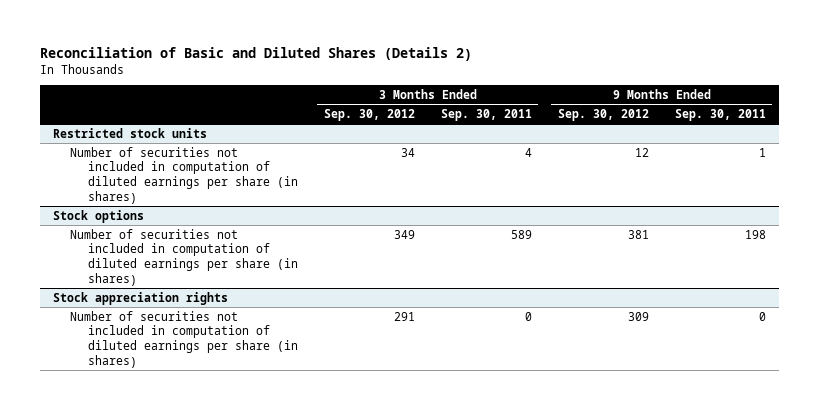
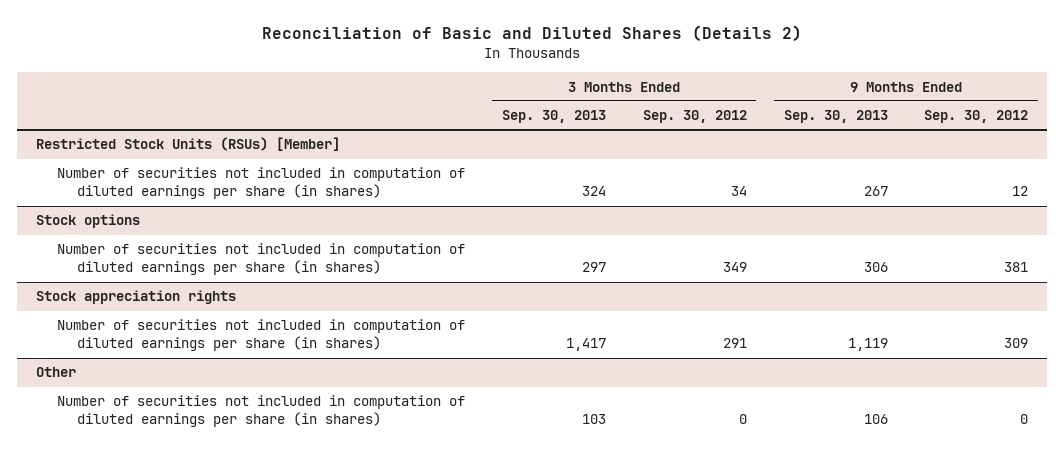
- | 3 Months Ended Sep. 30, 2012 | 3 Months Ended Sep. 30, 2011 | 9 Months Ended Sep. 30, 2012 | 9 Months Ended Sep. 30, 2011
+ | 3 Months Ended Sep. 30, 2013 | 3 Months Ended Sep. 30, 2012 | 9 Months Ended Sep. 30, 2013 | 9 Months Ended Sep. 30, 2012
- Restricted stock units
+ Restricted Stock Units (RSUs) [Member]
+ Other
+ Number of securities not included in computation of diluted earnings per share (in shares) | 103 | 0 | 106 | 0

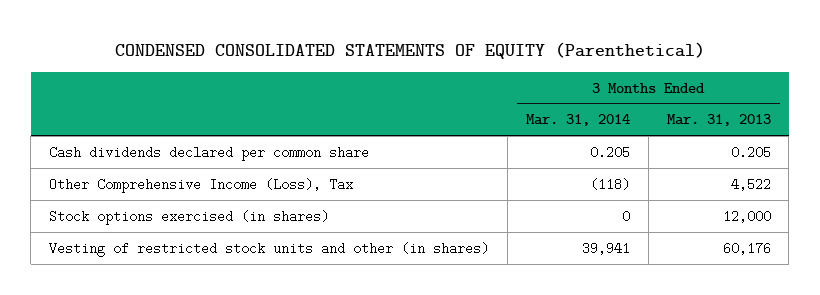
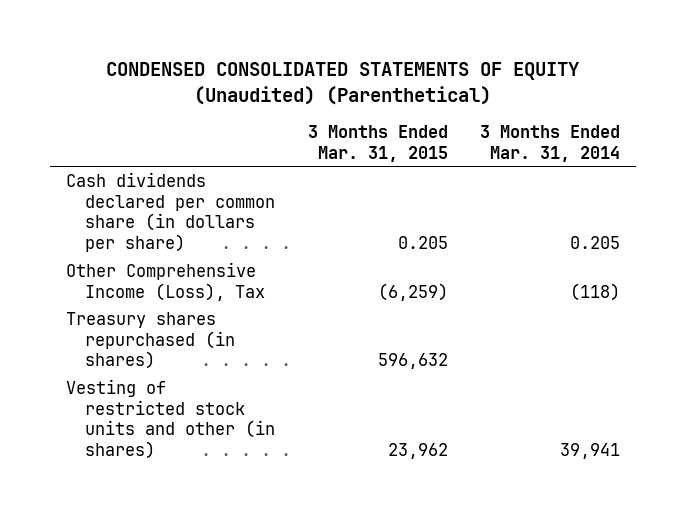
- CONDENSED CONSOLIDATED STATEMENTS OF EQUITY (Parenthetical)
+ CONDENSED CONSOLIDATED STATEMENTS OF EQUITY (Unaudited) (Parenthetical)
- | 3 Months Ended Mar. 31, 2014 | 3 Months Ended Mar. 31, 2013
+ | 3 Months Ended Mar. 31, 2015 | 3 Months Ended Mar. 31, 2014
- Cash dividends declared per common share | 0.205 | 0.205
+ Cash dividends declared per common share (in dollars per share) | 0.205 | 0.205
- Stock options exercised (in shares) | 0 | 12,000
+ Treasury shares repurchased (in shares) | 596,632 |

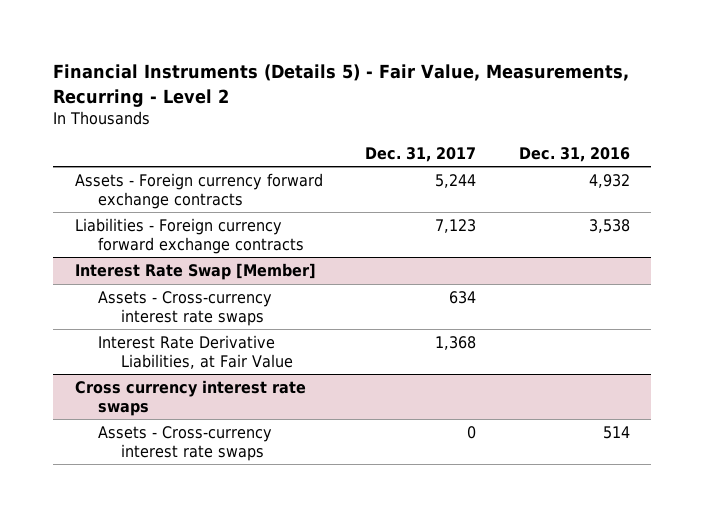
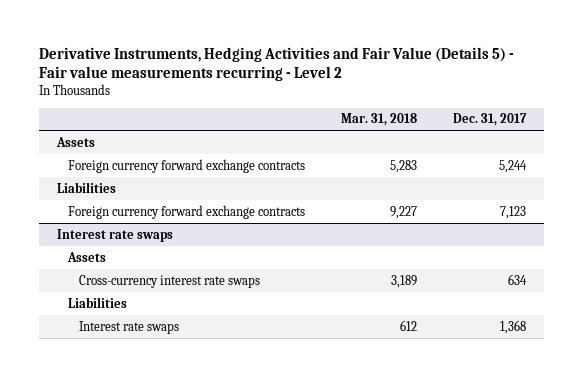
- Financial Instruments (Details 5) - Fair Value, Measurements, Recurring - Level 2
+ Derivative Instruments, Hedging Activities and Fair Value (Details 5) - Fair value measurements recurring - Level 2
- | Dec. 31, 2017 | Dec. 31, 2016
+ | Mar. 31, 2018 | Dec. 31, 2017
- Assets - Foreign currency forward exchange contracts | 5,244 | 4,932
- Liabilities - Foreign currency forward exchange contracts | 7,123 | 3,538
- Interest Rate Swap [Member]
- Assets - Cross-currency interest rate swaps | 634 |
- Interest Rate Derivative Liabilities, at Fair Value | 1,368 |
- Cross currency interest rate swaps
- Assets - Cross-currency interest rate swaps | 0 | 514
+ Assets
+ Foreign currency forward exchange contracts | 5,283 | 5,244
+ Liabilities
+ Foreign currency forward exchange contracts | 9,227 | 7,123
+ Interest rate swaps
+ Assets
+ Cross-currency interest rate swaps | 3,189 | 634
+ Liabilities
+ Interest rate swaps | 612 | 1,368

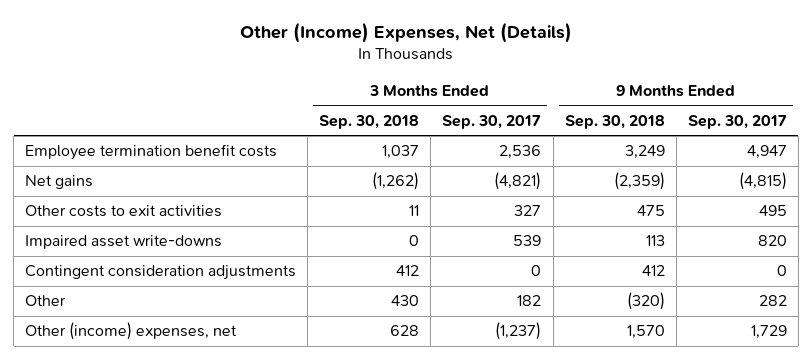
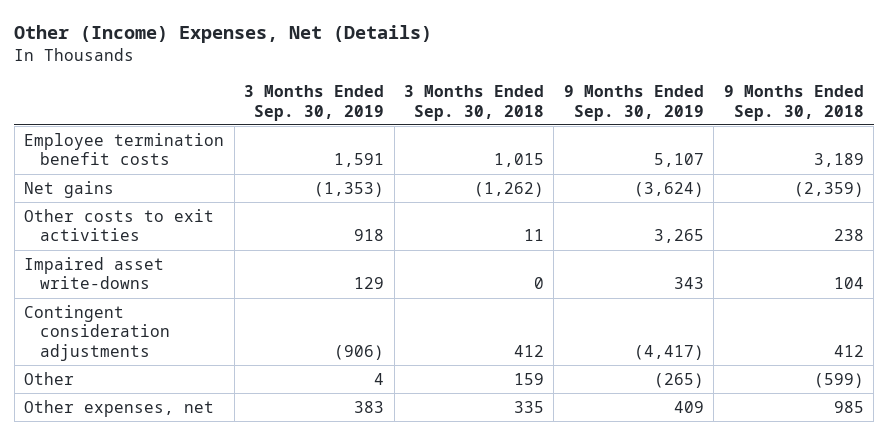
- | 3 Months Ended Sep. 30, 2018 | 3 Months Ended Sep. 30, 2017 | 9 Months Ended Sep. 30, 2018 | 9 Months Ended Sep. 30, 2017
+ | 3 Months Ended Sep. 30, 2019 | 3 Months Ended Sep. 30, 2018 | 9 Months Ended Sep. 30, 2019 | 9 Months Ended Sep. 30, 2018
- Employee termination benefit costs | 1,037 | 2,536 | 3,249 | 4,947
+ Employee termination benefit costs | 1,591 | 1,015 | 5,107 | 3,189
- Other costs to exit activities | 11 | 327 | 475 | 495
- Impaired asset write-downs | 0 | 539 | 113 | 820
+ Other costs to exit activities | 918 | 11 | 3,265 | 238
+ Impaired asset write-downs | 129 | 0 | 343 | 104
- Other | 430 | 182 | (320) | 282
- Other (income) expenses, net | 628 | (1,237) | 1,570 | 1,729
+ Other | 4 | 159 | (265) | (599)
+ Other expenses, net | 383 | 335 | 409 | 985

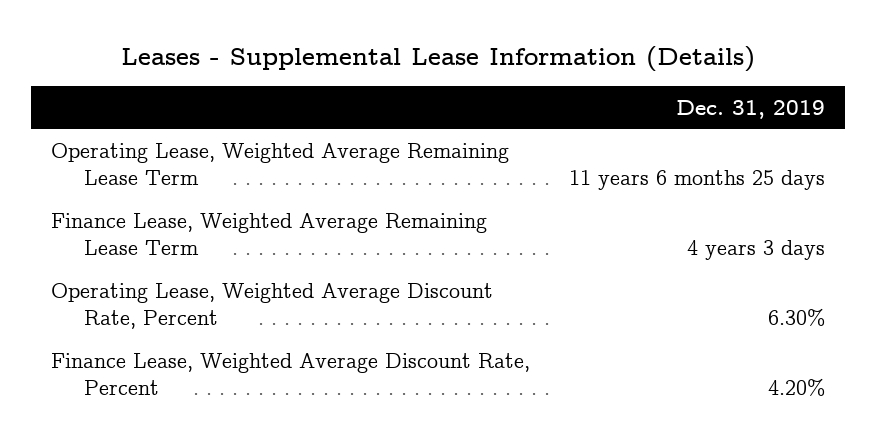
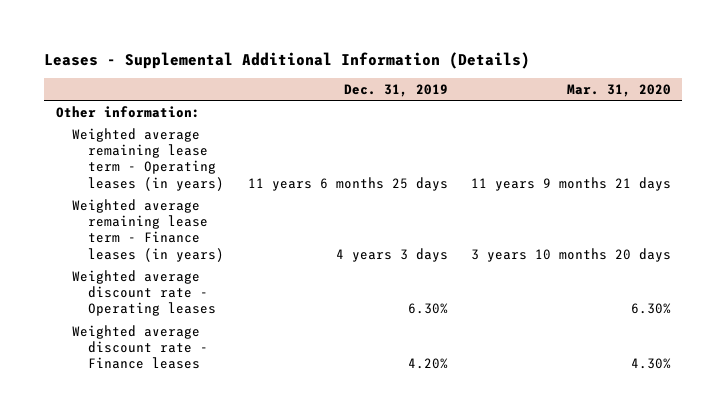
- Leases - Supplemental Lease Information (Details)
+ Leases - Supplemental Additional Information (Details)
- | Dec. 31, 2019
+ | Dec. 31, 2019 | Mar. 31, 2020
- Operating Lease, Weighted Average Remaining Lease Term | 11 years 6 months 25 days
- Finance Lease, Weighted Average Remaining Lease Term | 4 years 3 days
- Operating Lease, Weighted Average Discount Rate, Percent | 6.30%
- Finance Lease, Weighted Average Discount Rate, Percent | 4.20%
+ Other information:
+ Weighted average remaining lease term - Operating leases (in years) | 11 years 6 months 25 days | 11 years 9 months 21 days
+ Weighted average remaining lease term - Finance leases (in years) | 4 years 3 days | 3 years 10 months 20 days
+ Weighted average discount rate - Operating leases | 6.30% | 6.30%
+ Weighted average discount rate - Finance leases | 4.20% | 4.30%

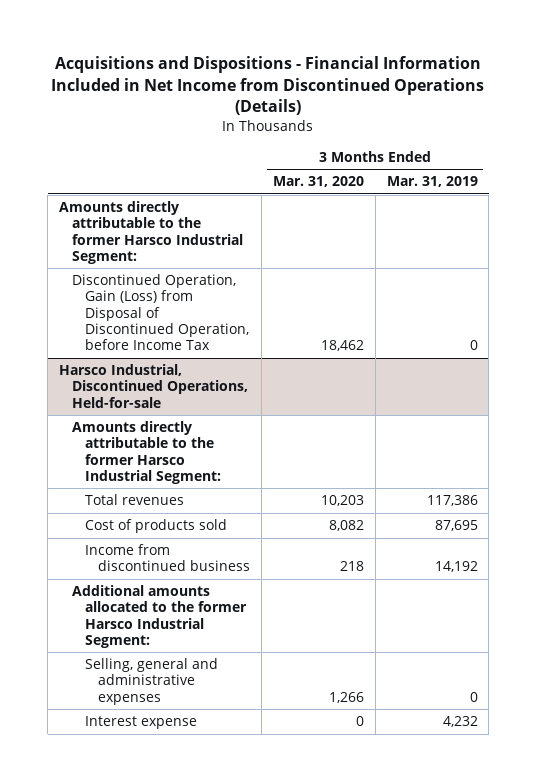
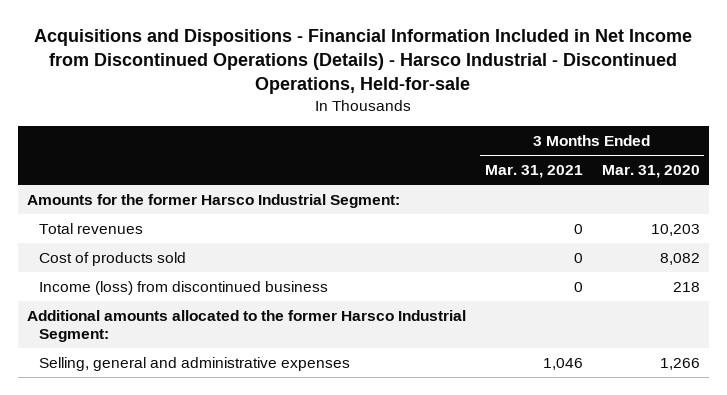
- Acquisitions and Dispositions - Financial Information Included in Net Income from Discontinued Operations (Details)
+ Acquisitions and Dispositions - Financial Information Included in Net Income from Discontinued Operations (Details) - Harsco Industrial - Discontinued Operations, Held-for-sale
- | 3 Months Ended Mar. 31, 2020 | 3 Months Ended Mar. 31, 2019
+ | 3 Months Ended Mar. 31, 2021 | 3 Months Ended Mar. 31, 2020
- Amounts directly attributable to the former Harsco Industrial Segment:
- Discontinued Operation, Gain (Loss) from Disposal of Discontinued Operation, before Income Tax | 18,462 | 0
- Harsco Industrial, Discontinued Operations, Held-for-sale
- Amounts directly attributable to the former Harsco Industrial Segment:
+ Amounts for the former Harsco Industrial Segment:
- Income from discontinued business | 218 | 14,192
+ Income (loss) from discontinued business | 0 | 218
- Interest expense | 0 | 4,232

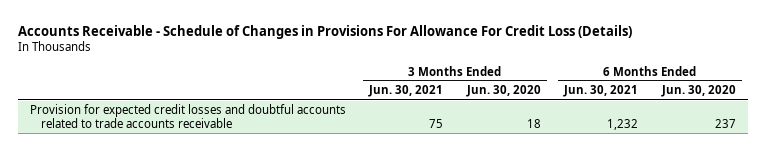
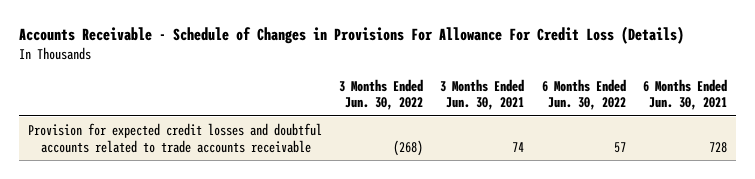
- | 3 Months Ended Jun. 30, 2021 | 3 Months Ended Jun. 30, 2020 | 6 Months Ended Jun. 30, 2021 | 6 Months Ended Jun. 30, 2020
+ | 3 Months Ended Jun. 30, 2022 | 3 Months Ended Jun. 30, 2021 | 6 Months Ended Jun. 30, 2022 | 6 Months Ended Jun. 30, 2021
- Provision for expected credit losses and doubtful accounts related to trade accounts receivable | 75 | 18 | 1,232 | 237
+ Provision for expected credit losses and doubtful accounts related to trade accounts receivable | (268) | 74 | 57 | 728

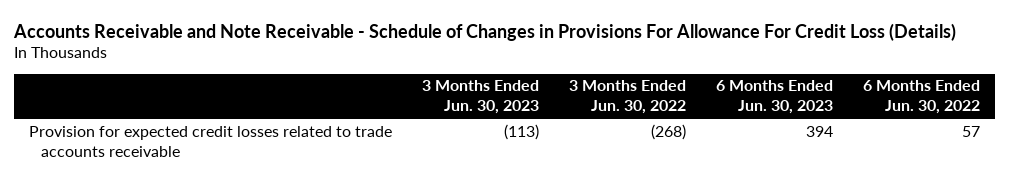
- Accounts Receivable - Schedule of Changes in Provisions For Allowance For Credit Loss (Details)
+ Accounts Receivable and Note Receivable - Schedule of Changes in Provisions For Allowance For Credit Loss (Details)
- | 3 Months Ended Jun. 30, 2022 | 3 Months Ended Jun. 30, 2021 | 6 Months Ended Jun. 30, 2022 | 6 Months Ended Jun. 30, 2021
+ | 3 Months Ended Jun. 30, 2023 | 3 Months Ended Jun. 30, 2022 | 6 Months Ended Jun. 30, 2023 | 6 Months Ended Jun. 30, 2022
- Provision for expected credit losses and doubtful accounts related to trade accounts receivable | (268) | 74 | 57 | 728
+ Provision for expected credit losses related to trade accounts receivable | (113) | (268) | 394 | 57

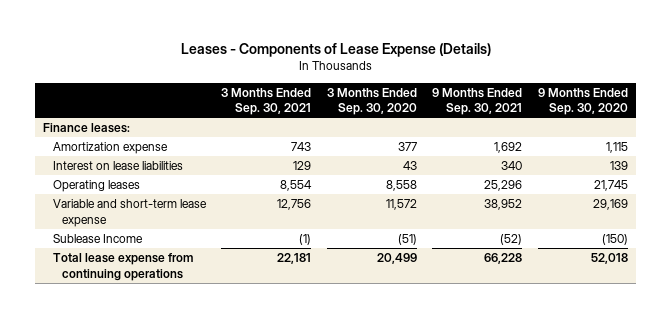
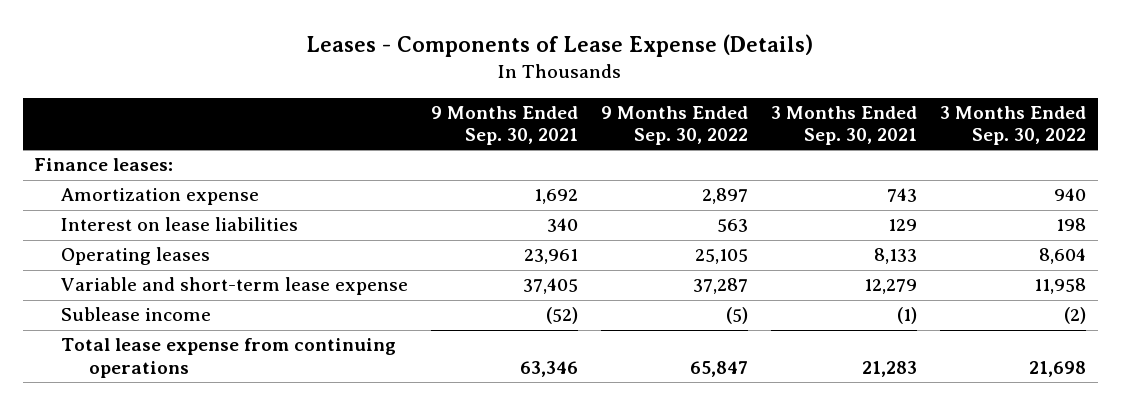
- | 3 Months Ended Sep. 30, 2021 | 3 Months Ended Sep. 30, 2020 | 9 Months Ended Sep. 30, 2021 | 9 Months Ended Sep. 30, 2020
+ | 9 Months Ended Sep. 30, 2021 | 9 Months Ended Sep. 30, 2022 | 3 Months Ended Sep. 30, 2021 | 3 Months Ended Sep. 30, 2022
- Operating leases | 8,554 | 8,558 | 25,296 | 21,745
- Variable and short-term lease expense | 12,756 | 11,572 | 38,952 | 29,169
- Sublease Income | (1) | (51) | (52) | (150)
- Total lease expense from continuing operations | 22,181 | 20,499 | 66,228 | 52,018
+ Operating leases | 23,961 | 25,105 | 8,133 | 8,604
+ Variable and short-term lease expense | 37,405 | 37,287 | 12,279 | 11,958
+ Sublease income | (52) | (5) | (1) | (2)
+ Total lease expense from continuing operations | 63,346 | 65,847 | 21,283 | 21,698

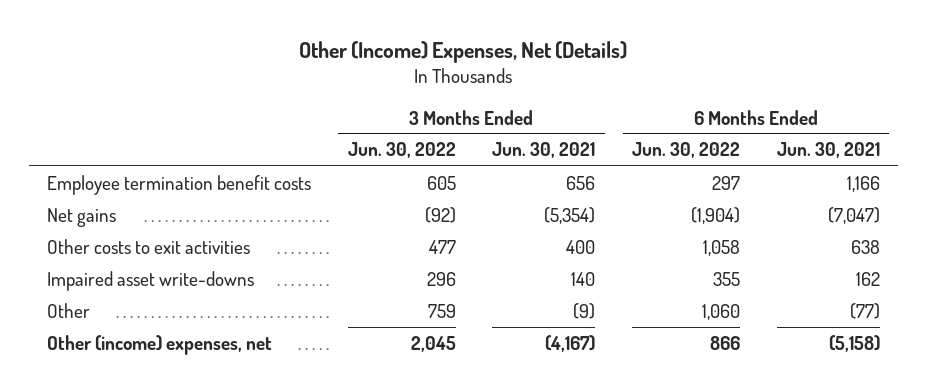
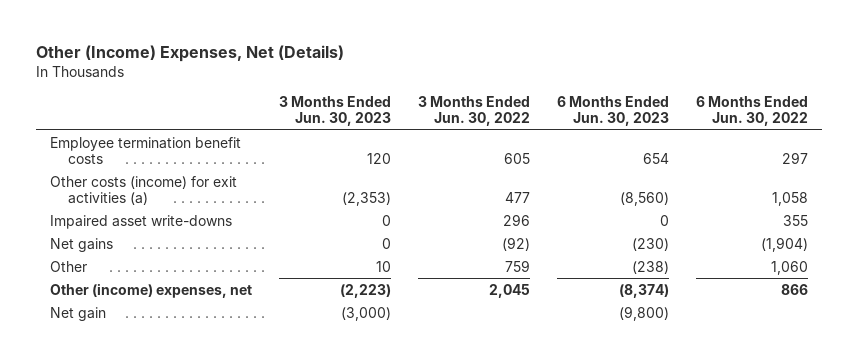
- | 3 Months Ended Jun. 30, 2022 | 3 Months Ended Jun. 30, 2021 | 6 Months Ended Jun. 30, 2022 | 6 Months Ended Jun. 30, 2021
+ | 3 Months Ended Jun. 30, 2023 | 3 Months Ended Jun. 30, 2022 | 6 Months Ended Jun. 30, 2023 | 6 Months Ended Jun. 30, 2022
- Other costs to exit activities | 477 | 400 | 1,058 | 638
+ Other costs (income) for exit activities (a) | (2,353) | 477 | (8,560) | 1,058
moved down: Net gains | 0 | (92) | (230) | (1,904)
+ Net gain | (3,000) | | (9,800) |

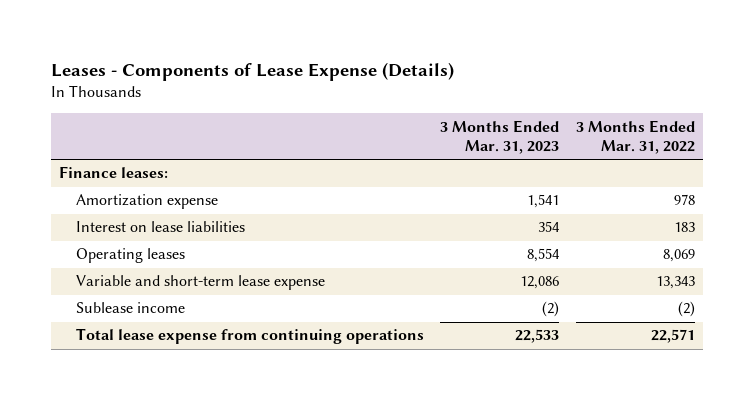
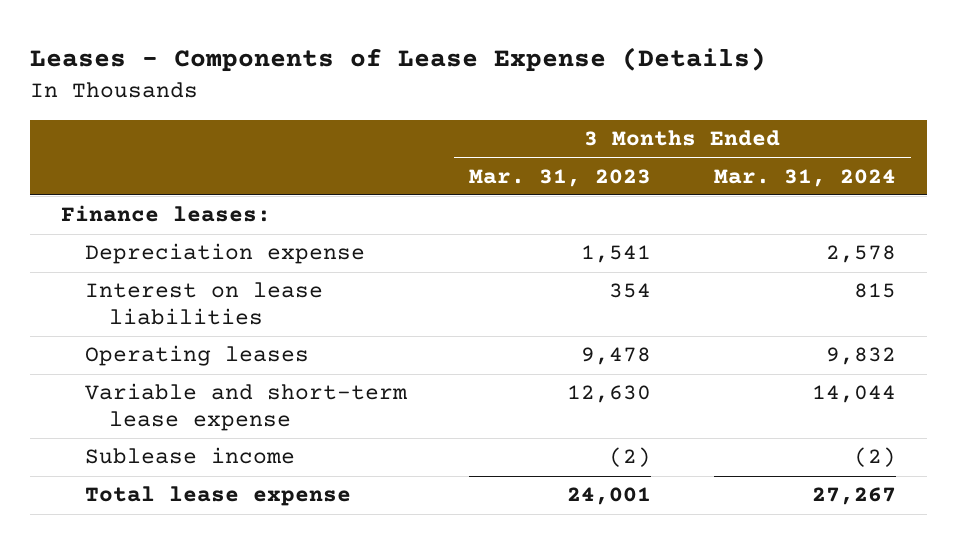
- | 3 Months Ended Mar. 31, 2023 | 3 Months Ended Mar. 31, 2022
+ | 3 Months Ended Mar. 31, 2023 | 3 Months Ended Mar. 31, 2024
- Amortization expense | 1,541 | 978
+ Depreciation expense | 1,541 | 2,578
- Operating leases | 8,554 | 8,069
- Variable and short-term lease expense | 12,086 | 13,343
+ Operating leases | 9,478 | 9,832
+ Variable and short-term lease expense | 12,630 | 14,044
- Total lease expense from continuing operations | 22,533 | 22,571
+ Total lease expense | 24,001 | 27,267

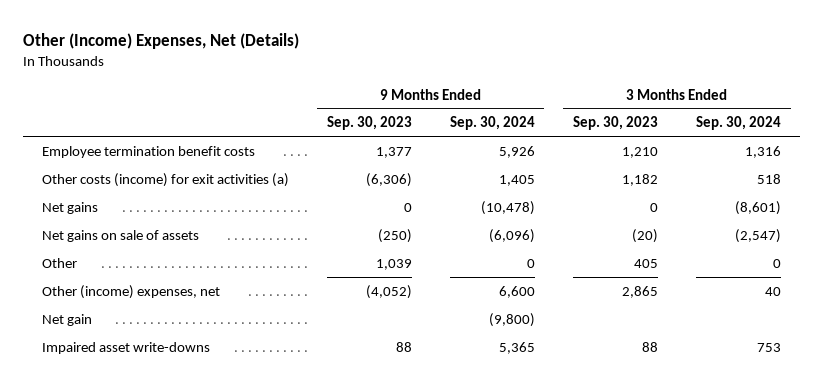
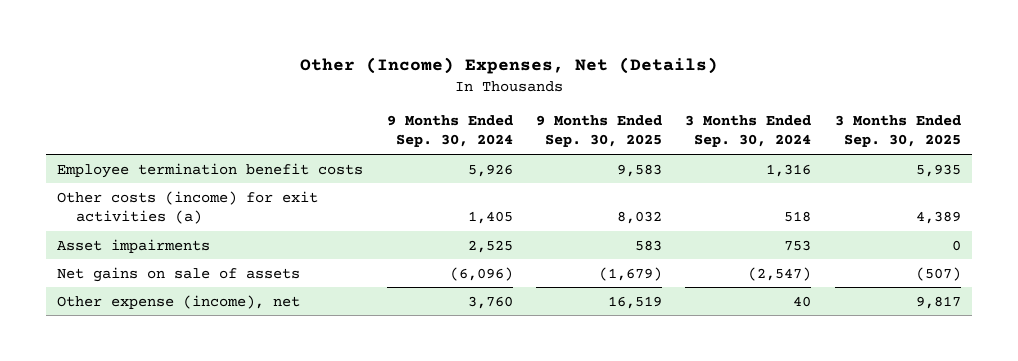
- | 9 Months Ended Sep. 30, 2023 | 9 Months Ended Sep. 30, 2024 | 3 Months Ended Sep. 30, 2023 | 3 Months Ended Sep. 30, 2024
+ | 9 Months Ended Sep. 30, 2024 | 9 Months Ended Sep. 30, 2025 | 3 Months Ended Sep. 30, 2024 | 3 Months Ended Sep. 30, 2025
- Net gains | 0 | (10,478) | 0 | (8,601)
+ Asset impairments | 2,525 | 583 | 753 | 0
- Other | 1,039 | 0 | 405 | 0
- Other (income) expenses, net | (4,052) | 6,600 | 2,865 | 40
- Net gain | | (9,800) | |
- Impaired asset write-downs | 88 | 5,365 | 88 | 753
+ Other expense (income), net | 3,760 | 16,519 | 40 | 9,817

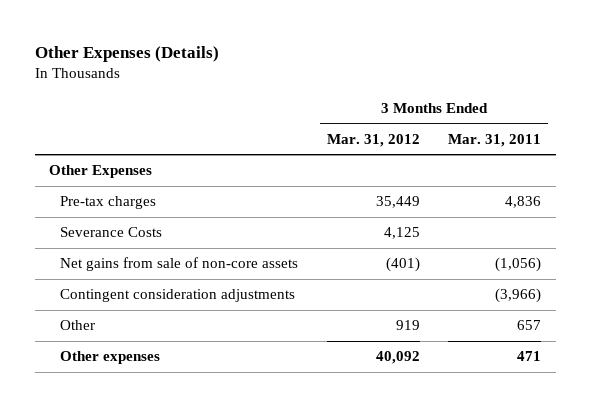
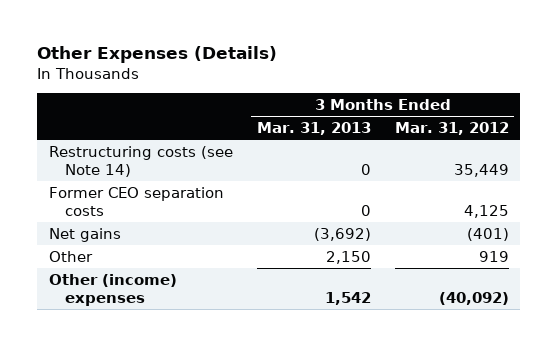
- | 3 Months Ended Mar. 31, 2012 | 3 Months Ended Mar. 31, 2011
+ | 3 Months Ended Mar. 31, 2013 | 3 Months Ended Mar. 31, 2012
- Other Expenses
- Pre-tax charges | 35,449 | 4,836
- Severance Costs | 4,125 |
- Net gains from sale of non-core assets | (401) | (1,056)
- Contingent consideration adjustments | | (3,966)
+ Restructuring costs (see Note 14) | 0 | 35,449
+ Former CEO separation costs | 0 | 4,125
+ Net gains | (3,692) | (401)
- Other expenses | 40,092 | 471
+ Other (income) expenses | 1,542 | (40,092)

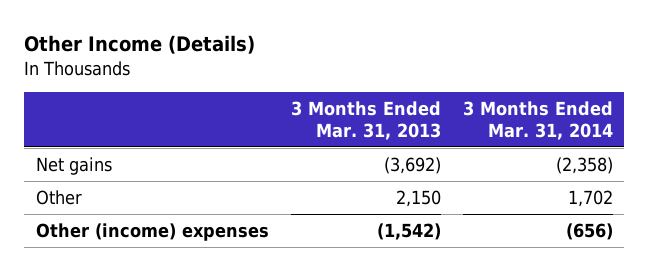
- Other Expenses (Details)
+ Other Income (Details)
- | 3 Months Ended Mar. 31, 2013 | 3 Months Ended Mar. 31, 2012
+ | 3 Months Ended Mar. 31, 2013 | 3 Months Ended Mar. 31, 2014
- Restructuring costs (see Note 14) | 0 | 35,449
- Former CEO separation costs | 0 | 4,125
- Other (income) expenses | 1,542 | (40,092)
+ Other (income) expenses | (1,542) | (656)

